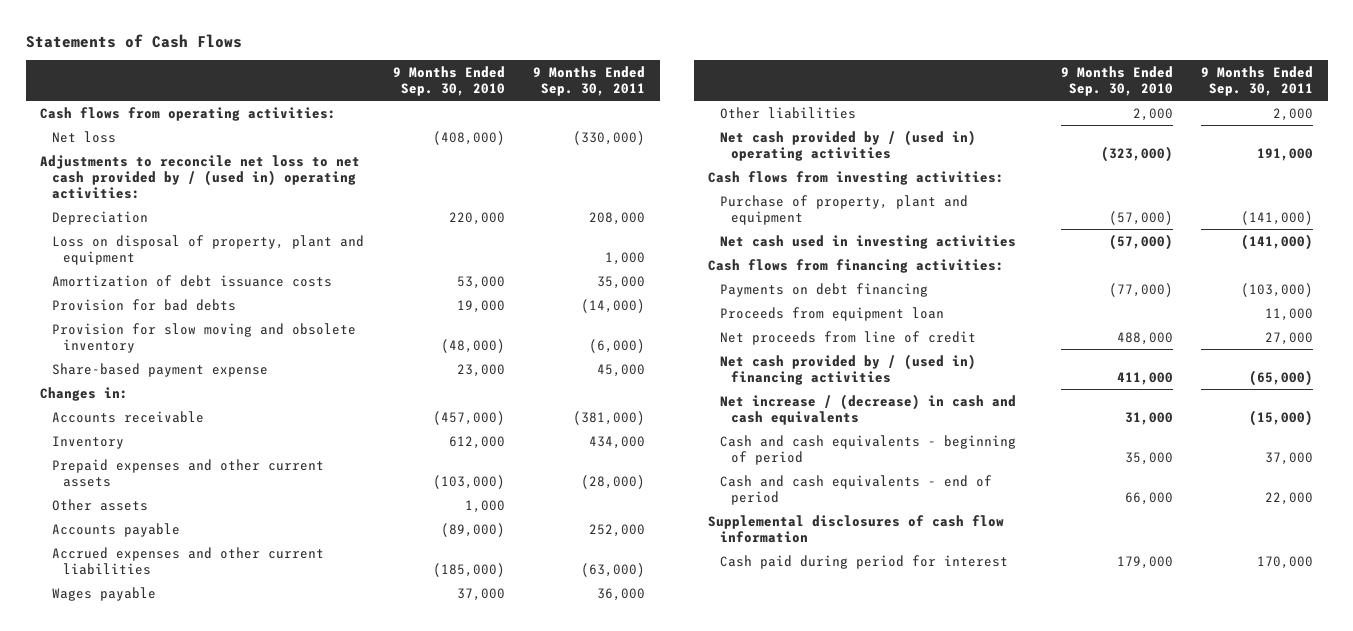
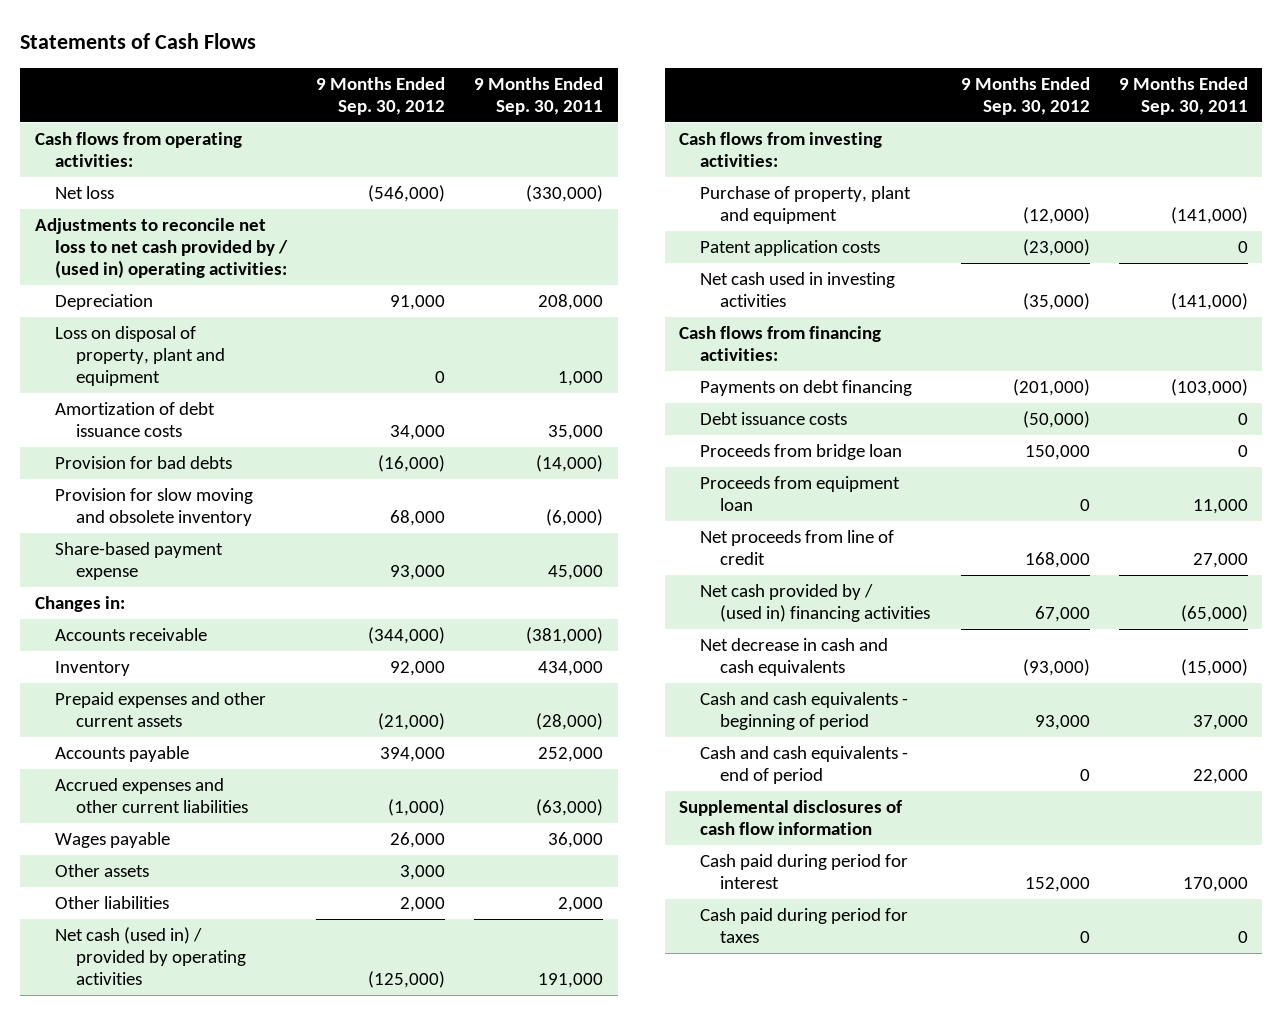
- | 9 Months Ended Sep. 30, 2010 | 9 Months Ended Sep. 30, 2011
+ | 9 Months Ended Sep. 30, 2012 | 9 Months Ended Sep. 30, 2011
moved down: Other assets | 3,000 |
- Net cash provided by / (used in) operating activities | (323,000) | 191,000
+ Net cash (used in) / provided by operating activities | (125,000) | 191,000
+ Patent application costs | (23,000) | 0
+ Debt issuance costs | (50,000) | 0
+ Proceeds from bridge loan | 150,000 | 0
- Net increase / (decrease) in cash and cash equivalents | 31,000 | (15,000)
+ Net decrease in cash and cash equivalents | (93,000) | (15,000)
+ Cash paid during period for taxes | 0 | 0

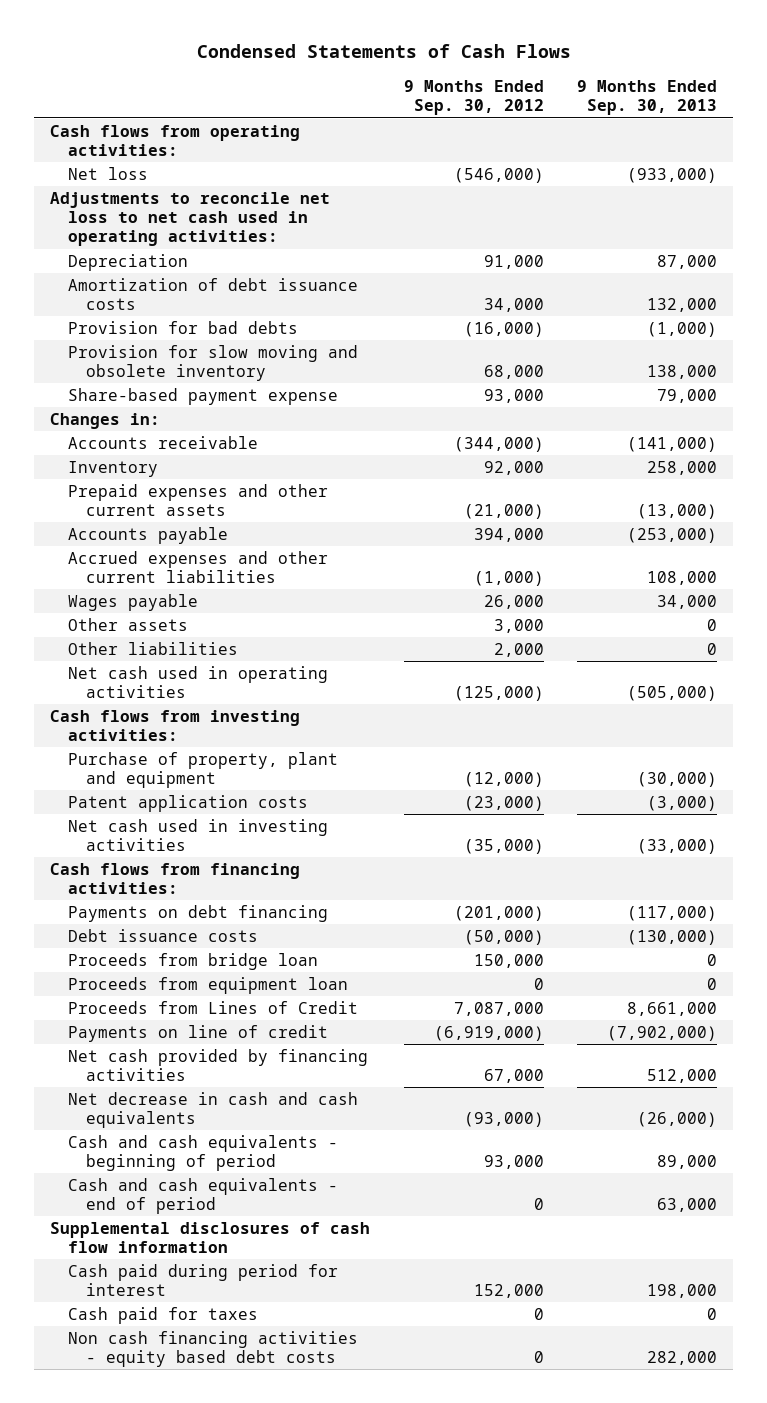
- Statements of Cash Flows
+ Condensed Statements of Cash Flows
- | 9 Months Ended Sep. 30, 2012 | 9 Months Ended Sep. 30, 2011
+ | 9 Months Ended Sep. 30, 2012 | 9 Months Ended Sep. 30, 2013
- Adjustments to reconcile net loss to net cash provided by / (used in) operating activities:
+ Adjustments to reconcile net loss to net cash used in operating activities:
- Loss on disposal of property, plant and equipment | 0 | 1,000
- Net cash (used in) / provided by operating activities | (125,000) | 191,000
+ Net cash used in operating activities | (125,000) | (505,000)
- Net proceeds from line of credit | 168,000 | 27,000
- Net cash provided by / (used in) financing activities | 67,000 | (65,000)
+ Proceeds from Lines of Credit | 7,087,000 | 8,661,000
+ Payments on line of credit | (6,919,000) | (7,902,000)
+ Net cash provided by financing activities | 67,000 | 512,000
- Cash paid during period for taxes | 0 | 0
+ Cash paid for taxes | 0 | 0
+ Non cash financing activities - equity based debt costs | 0 | 282,000

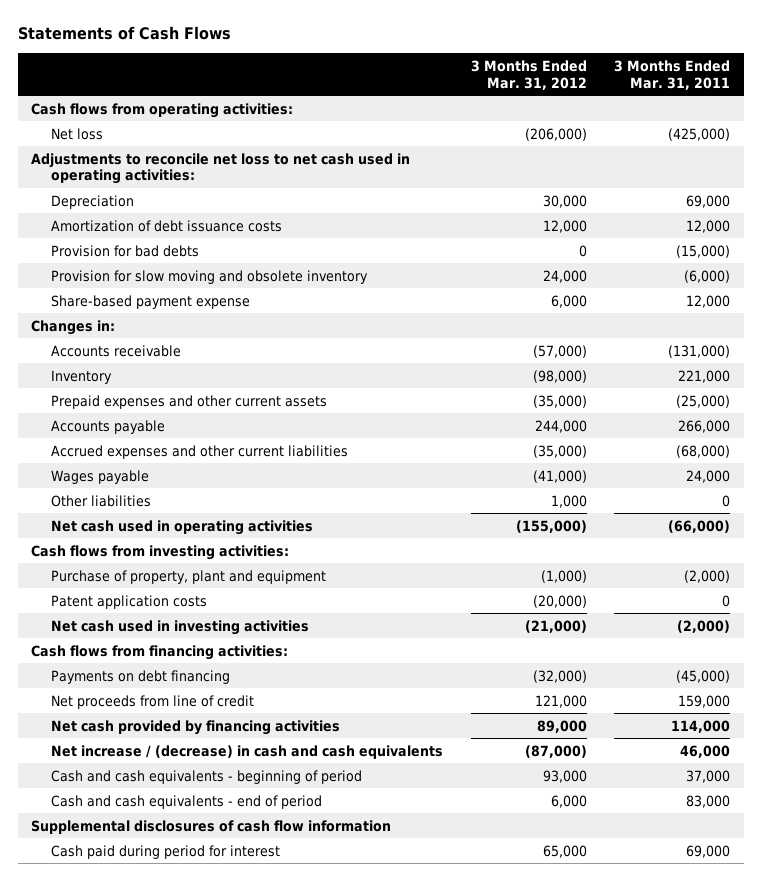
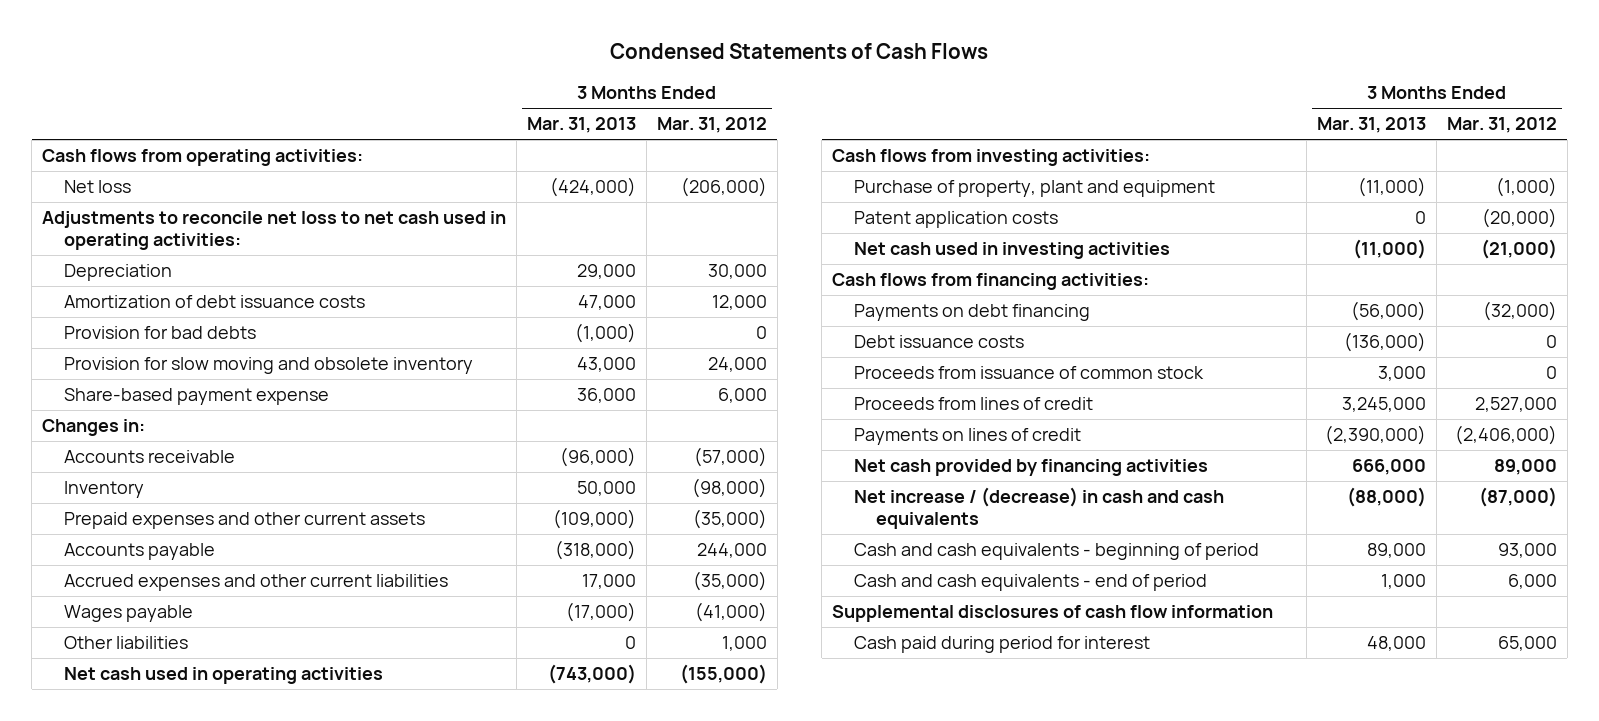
- Statements of Cash Flows
+ Condensed Statements of Cash Flows
- | 3 Months Ended Mar. 31, 2012 | 3 Months Ended Mar. 31, 2011
+ | 3 Months Ended Mar. 31, 2013 | 3 Months Ended Mar. 31, 2012
- Net proceeds from line of credit | 121,000 | 159,000
+ Debt issuance costs | (136,000) | 0
+ Proceeds from issuance of common stock | 3,000 | 0
+ Proceeds from lines of credit | 3,245,000 | 2,527,000
+ Payments on lines of credit | (2,390,000) | (2,406,000)

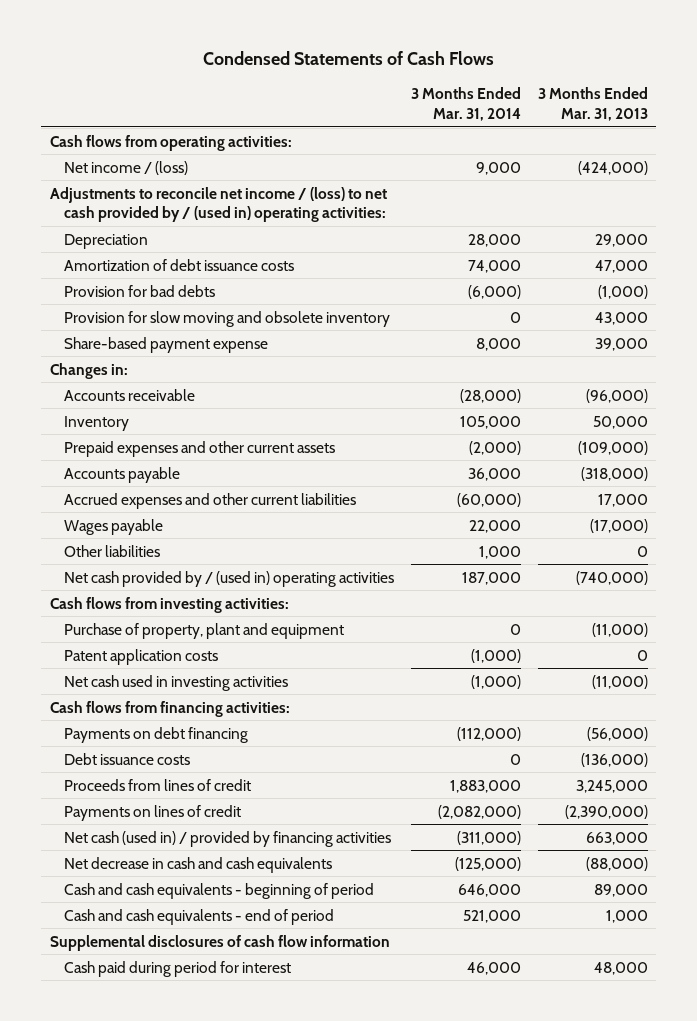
- | 3 Months Ended Mar. 31, 2013 | 3 Months Ended Mar. 31, 2012
+ | 3 Months Ended Mar. 31, 2014 | 3 Months Ended Mar. 31, 2013
- Net loss | (424,000) | (206,000)
- Adjustments to reconcile net loss to net cash used in operating activities:
+ Net income / (loss) | 9,000 | (424,000)
+ Adjustments to reconcile net income / (loss) to net cash provided by / (used in) operating activities:
- Share-based payment expense | 36,000 | 6,000
+ Share-based payment expense | 8,000 | 39,000
- Net cash used in operating activities | (743,000) | (155,000)
+ Net cash provided by / (used in) operating activities | 187,000 | (740,000)
- Proceeds from issuance of common stock | 3,000 | 0
- Net cash provided by financing activities | 666,000 | 89,000
- Net increase / (decrease) in cash and cash equivalents | (88,000) | (87,000)
+ Net cash (used in) / provided by financing activities | (311,000) | 663,000
+ Net decrease in cash and cash equivalents | (125,000) | (88,000)

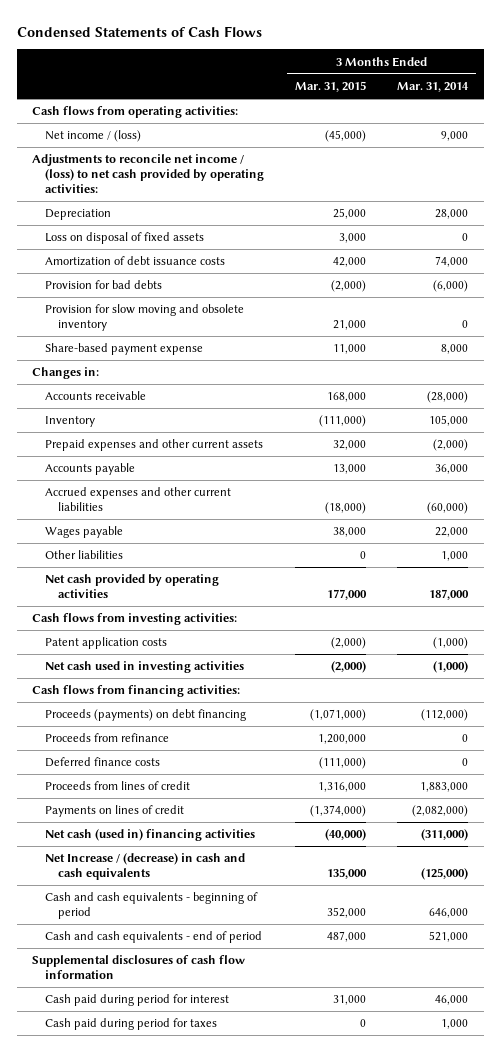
- | 3 Months Ended Mar. 31, 2014 | 3 Months Ended Mar. 31, 2013
+ | 3 Months Ended Mar. 31, 2015 | 3 Months Ended Mar. 31, 2014
- Adjustments to reconcile net income / (loss) to net cash provided by / (used in) operating activities:
+ Adjustments to reconcile net income / (loss) to net cash provided by operating activities:
+ Loss on disposal of fixed assets | 3,000 | 0
- Net cash provided by / (used in) operating activities | 187,000 | (740,000)
+ Net cash provided by operating activities | 177,000 | 187,000
- Purchase of property, plant and equipment | 0 | (11,000)
- Payments on debt financing | (112,000) | (56,000)
- Debt issuance costs | 0 | (136,000)
+ Proceeds (payments) on debt financing | (1,071,000) | (112,000)
+ Proceeds from refinance | 1,200,000 | 0
+ Deferred finance costs | (111,000) | 0
- Net cash (used in) / provided by financing activities | (311,000) | 663,000
- Net decrease in cash and cash equivalents | (125,000) | (88,000)
+ Net cash (used in) financing activities | (40,000) | (311,000)
+ Net Increase / (decrease) in cash and cash equivalents | 135,000 | (125,000)
+ Cash paid during period for taxes | 0 | 1,000

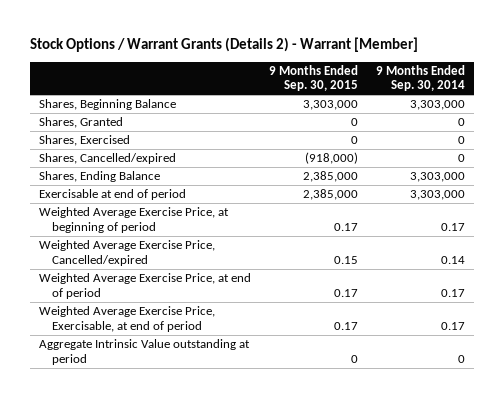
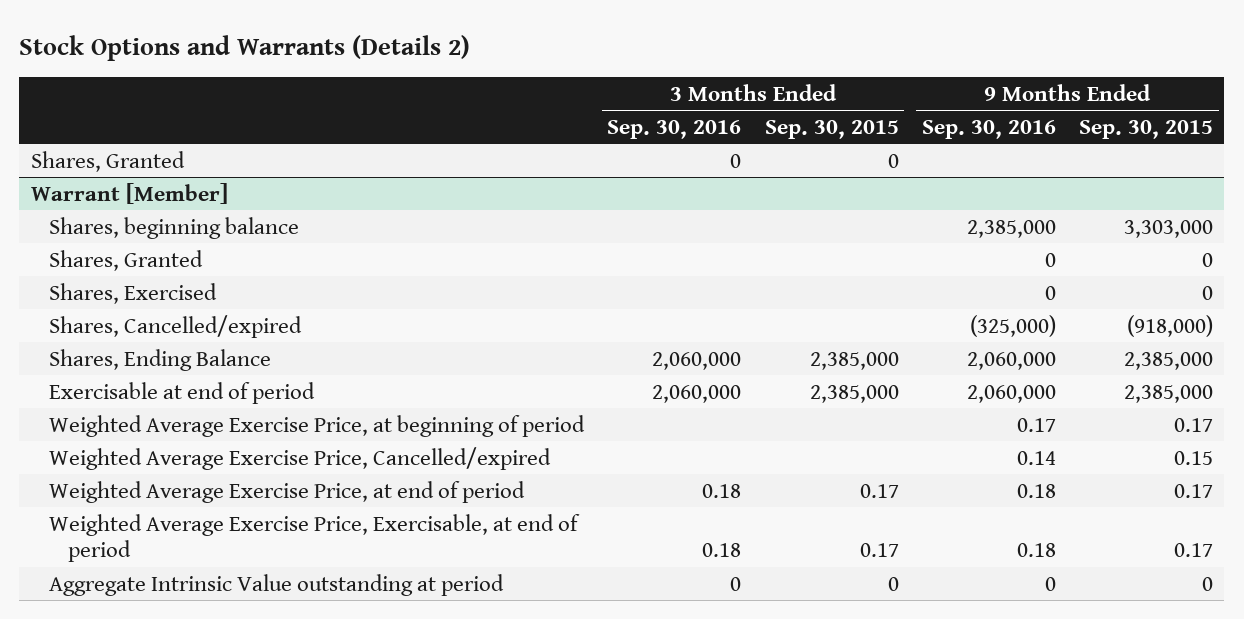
- Stock Options / Warrant Grants (Details 2) - Warrant [Member]
+ Stock Options and Warrants (Details 2)
- | 9 Months Ended Sep. 30, 2015 | 9 Months Ended Sep. 30, 2014
+ | 3 Months Ended Sep. 30, 2016 | 3 Months Ended Sep. 30, 2015 | 9 Months Ended Sep. 30, 2016 | 9 Months Ended Sep. 30, 2015
- Shares, Beginning Balance | 3,303,000 | 3,303,000
+ Shares, Granted | 0 | 0 | |
+ Warrant [Member]
+ Shares, beginning balance | | | 2,385,000 | 3,303,000

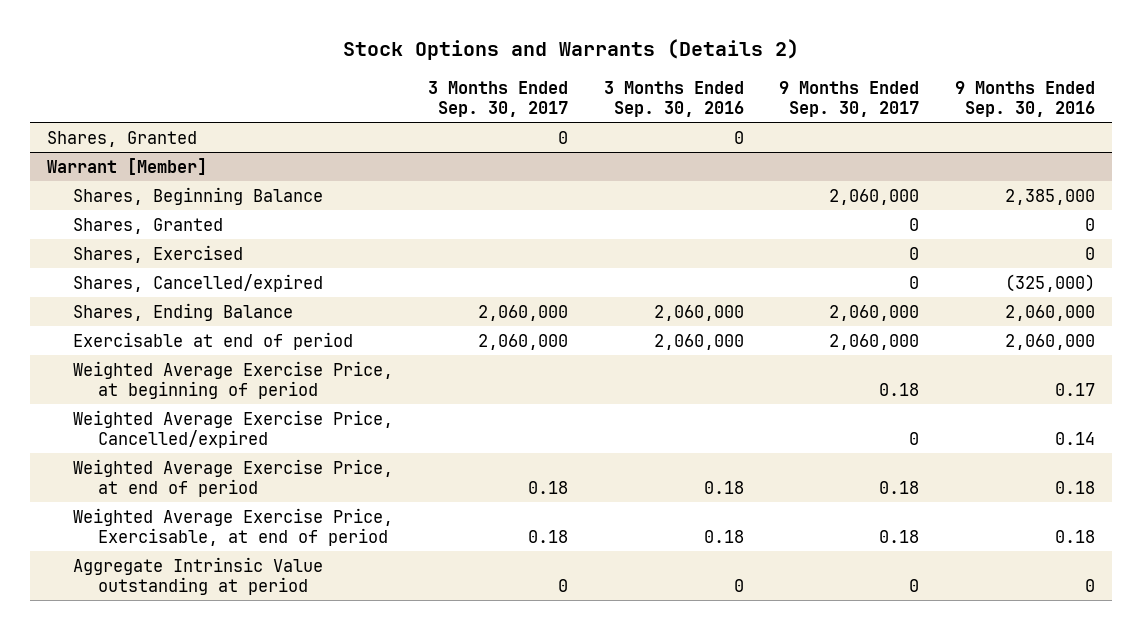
- | 3 Months Ended Sep. 30, 2016 | 3 Months Ended Sep. 30, 2015 | 9 Months Ended Sep. 30, 2016 | 9 Months Ended Sep. 30, 2015
+ | 3 Months Ended Sep. 30, 2017 | 3 Months Ended Sep. 30, 2016 | 9 Months Ended Sep. 30, 2017 | 9 Months Ended Sep. 30, 2016
@ Warrant [Member]
- Shares, beginning balance | | | 2,385,000 | 3,303,000
+ Shares, Beginning Balance | | | 2,060,000 | 2,385,000

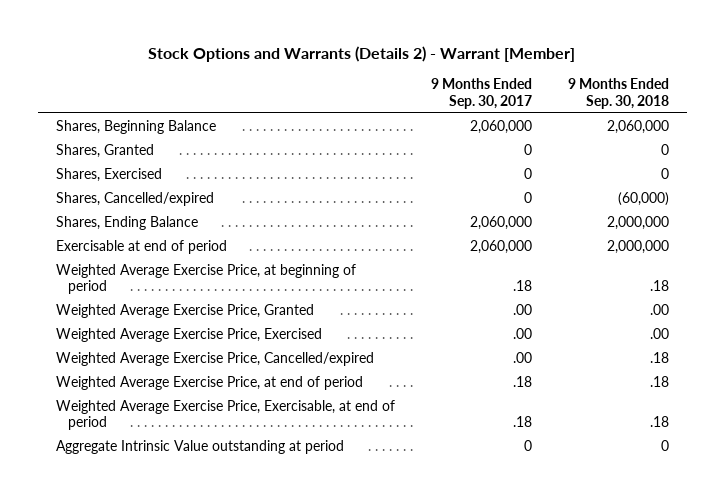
- Stock Options and Warrants (Details 2)
+ Stock Options and Warrants (Details 2) - Warrant [Member]
- | 3 Months Ended Sep. 30, 2017 | 3 Months Ended Sep. 30, 2016 | 9 Months Ended Sep. 30, 2017 | 9 Months Ended Sep. 30, 2016
+ | 9 Months Ended Sep. 30, 2017 | 9 Months Ended Sep. 30, 2018
- Shares, Granted | 0 | 0 | |
- Warrant [Member]
- Weighted Average Exercise Price, at beginning of period | | | 0.18 | 0.17
- Weighted Average Exercise Price, Cancelled/expired | | | 0 | 0.14
- Weighted Average Exercise Price, at end of period | 0.18 | 0.18 | 0.18 | 0.18
- Weighted Average Exercise Price, Exercisable, at end of period | 0.18 | 0.18 | 0.18 | 0.18
+ Weighted Average Exercise Price, at beginning of period | .18 | .18
+ Weighted Average Exercise Price, Granted | .00 | .00
+ Weighted Average Exercise Price, Exercised | .00 | .00
+ Weighted Average Exercise Price, Cancelled/expired | .00 | .18
+ Weighted Average Exercise Price, at end of period | .18 | .18
+ Weighted Average Exercise Price, Exercisable, at end of period | .18 | .18

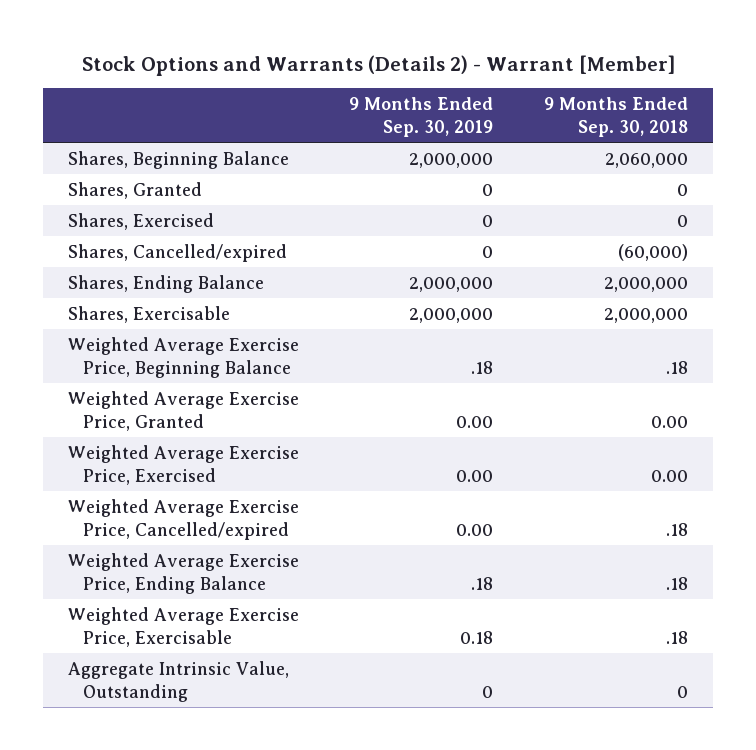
- | 9 Months Ended Sep. 30, 2017 | 9 Months Ended Sep. 30, 2018
+ | 9 Months Ended Sep. 30, 2019 | 9 Months Ended Sep. 30, 2018
- Exercisable at end of period | 2,060,000 | 2,000,000
- Weighted Average Exercise Price, at beginning of period | .18 | .18
- Weighted Average Exercise Price, Granted | .00 | .00
- Weighted Average Exercise Price, Exercised | .00 | .00
+ Shares, Exercisable | 2,000,000 | 2,000,000
+ Weighted Average Exercise Price, Beginning Balance | .18 | .18
+ Weighted Average Exercise Price, Granted | 0.00 | 0.00
+ Weighted Average Exercise Price, Exercised | 0.00 | 0.00
- Weighted Average Exercise Price, at end of period | .18 | .18
- Weighted Average Exercise Price, Exercisable, at end of period | .18 | .18
- Aggregate Intrinsic Value outstanding at period | 0 | 0
+ Weighted Average Exercise Price, Ending Balance | .18 | .18
+ Weighted Average Exercise Price, Exercisable | 0.18 | .18
+ Aggregate Intrinsic Value, Outstanding | 0 | 0

